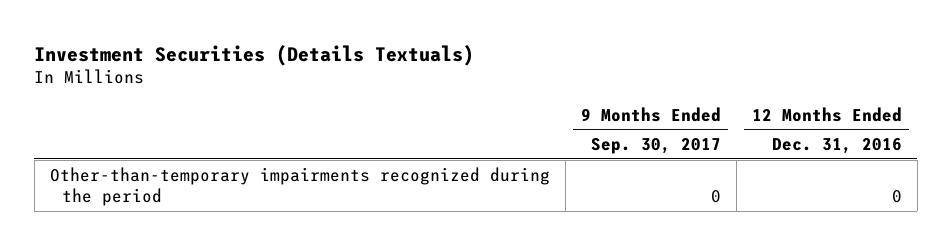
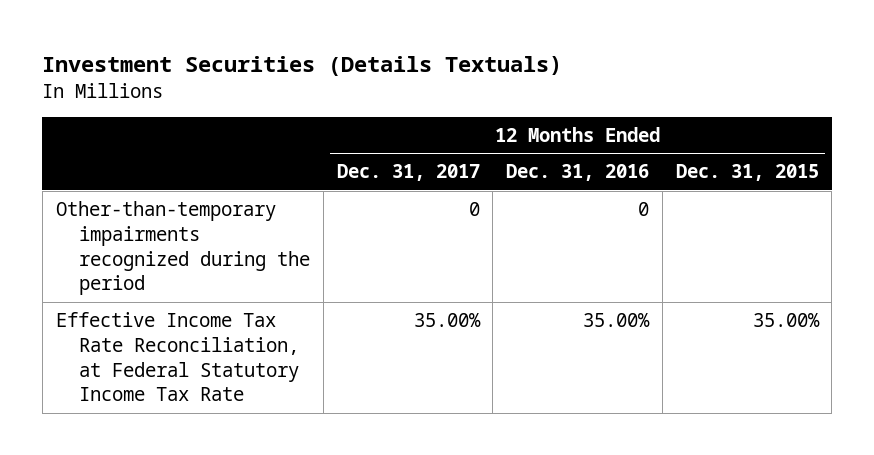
- | 9 Months Ended Sep. 30, 2017 | 12 Months Ended Dec. 31, 2016
+ | 12 Months Ended Dec. 31, 2017 | 12 Months Ended Dec. 31, 2016 | 12 Months Ended Dec. 31, 2015
+ Effective Income Tax Rate Reconciliation, at Federal Statutory Income Tax Rate | 35.00% | 35.00% | 35.00%

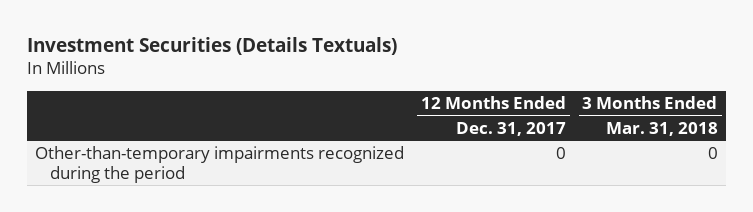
- | 12 Months Ended Dec. 31, 2017 | 12 Months Ended Dec. 31, 2016 | 12 Months Ended Dec. 31, 2015
+ | 12 Months Ended Dec. 31, 2017 | 3 Months Ended Mar. 31, 2018
- Effective Income Tax Rate Reconciliation, at Federal Statutory Income Tax Rate | 35.00% | 35.00% | 35.00%

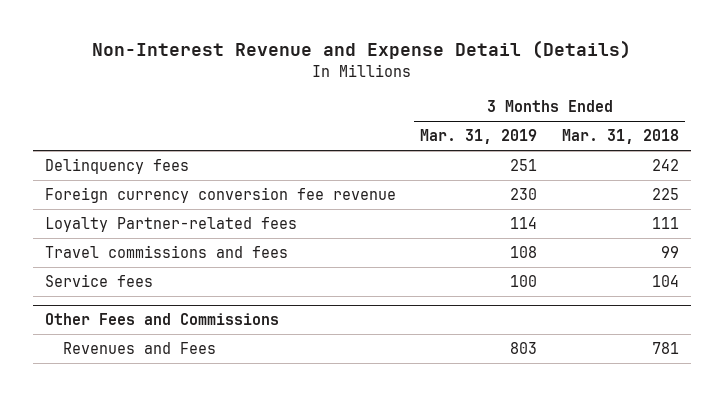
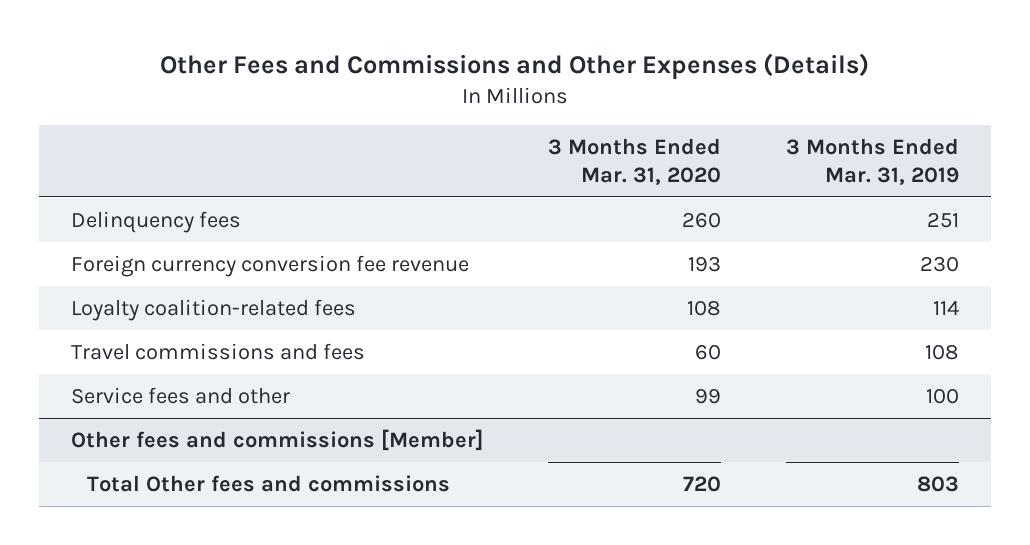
- Non-Interest Revenue and Expense Detail (Details)
+ Other Fees and Commissions and Other Expenses (Details)
- | 3 Months Ended Mar. 31, 2019 | 3 Months Ended Mar. 31, 2018
+ | 3 Months Ended Mar. 31, 2020 | 3 Months Ended Mar. 31, 2019
- Loyalty Partner-related fees | 114 | 111
+ Loyalty coalition-related fees | 108 | 114
- Service fees | 100 | 104
- Other Fees and Commissions
- Revenues and Fees | 803 | 781
+ Service fees and other | 99 | 100
+ Other fees and commissions [Member]
+ Total Other fees and commissions | 720 | 803

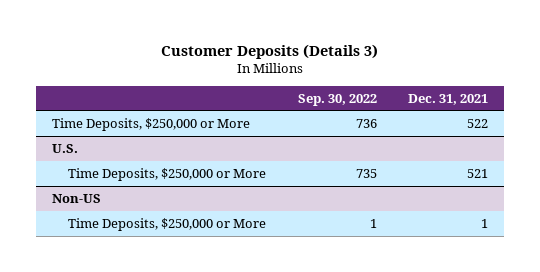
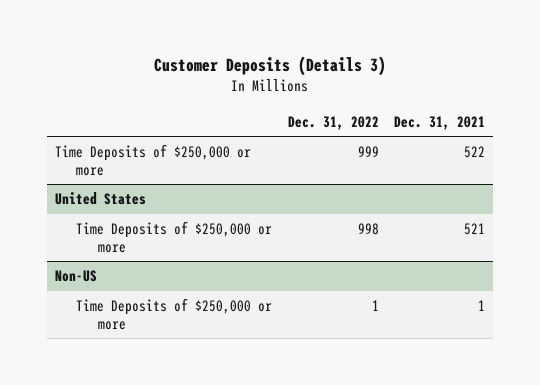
- | Sep. 30, 2022 | Dec. 31, 2021
+ | Dec. 31, 2022 | Dec. 31, 2021
- Time Deposits, $250,000 or More | 736 | 522
- U.S.
- Time Deposits, $250,000 or More | 735 | 521
+ Time Deposits of $250,000 or more | 999 | 522
+ United States
+ Time Deposits of $250,000 or more | 998 | 521
@ Non-US
- Time Deposits, $250,000 or More | 1 | 1
+ Time Deposits of $250,000 or more | 1 | 1

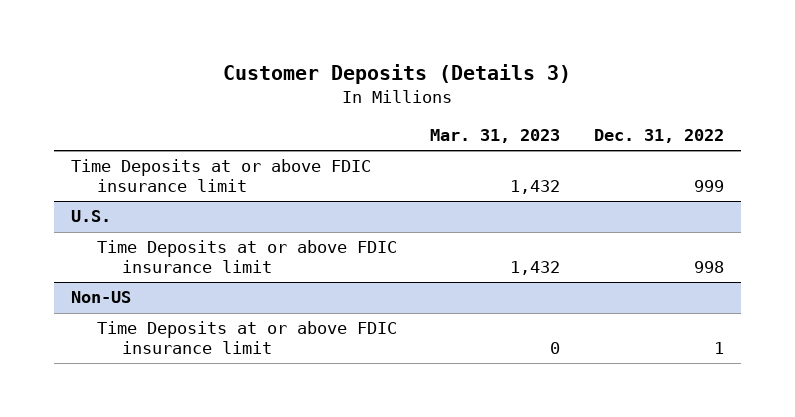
- | Dec. 31, 2022 | Dec. 31, 2021
+ | Mar. 31, 2023 | Dec. 31, 2022
- Time Deposits of $250,000 or more | 999 | 522
- United States
- Time Deposits of $250,000 or more | 998 | 521
+ Time Deposits at or above FDIC insurance limit | 1,432 | 999
+ U.S.
+ Time Deposits at or above FDIC insurance limit | 1,432 | 998
@ Non-US
- Time Deposits of $250,000 or more | 1 | 1
+ Time Deposits at or above FDIC insurance limit | 0 | 1

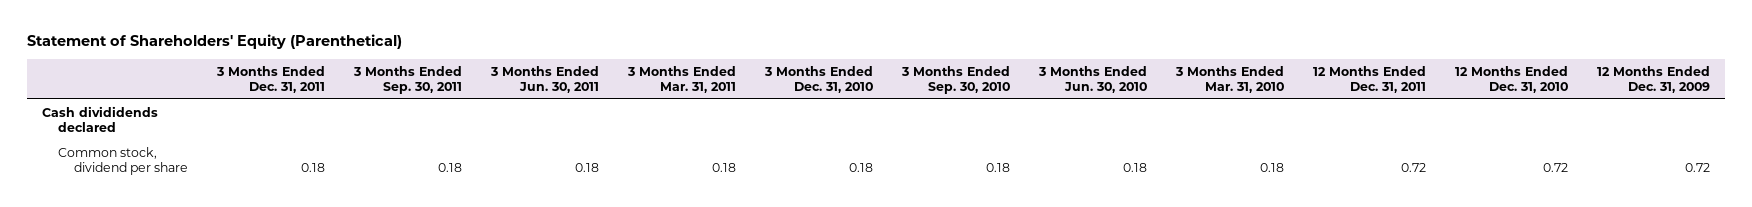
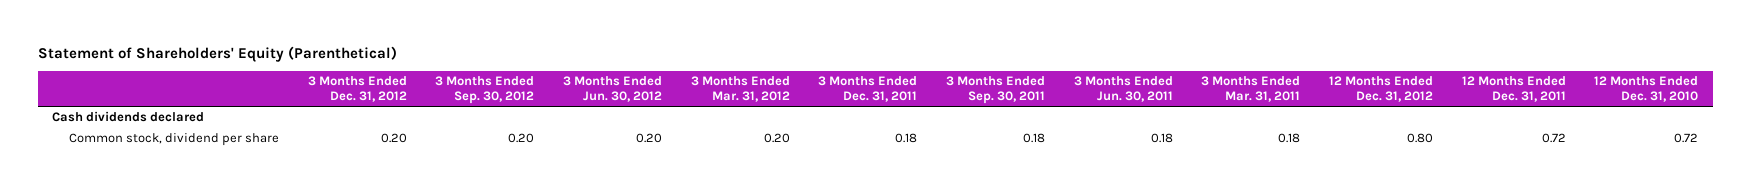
- | 3 Months Ended Dec. 31, 2011 | 3 Months Ended Sep. 30, 2011 | 3 Months Ended Jun. 30, 2011 | 3 Months Ended Mar. 31, 2011 | 3 Months Ended Dec. 31, 2010 | 3 Months Ended Sep. 30, 2010 | 3 Months Ended Jun. 30, 2010 | 3 Months Ended Mar. 31, 2010 | 12 Months Ended Dec. 31, 2011 | 12 Months Ended Dec. 31, 2010 | 12 Months Ended Dec. 31, 2009
+ | 3 Months Ended Dec. 31, 2012 | 3 Months Ended Sep. 30, 2012 | 3 Months Ended Jun. 30, 2012 | 3 Months Ended Mar. 31, 2012 | 3 Months Ended Dec. 31, 2011 | 3 Months Ended Sep. 30, 2011 | 3 Months Ended Jun. 30, 2011 | 3 Months Ended Mar. 31, 2011 | 12 Months Ended Dec. 31, 2012 | 12 Months Ended Dec. 31, 2011 | 12 Months Ended Dec. 31, 2010
- Cash divididends declared
+ Cash dividends declared

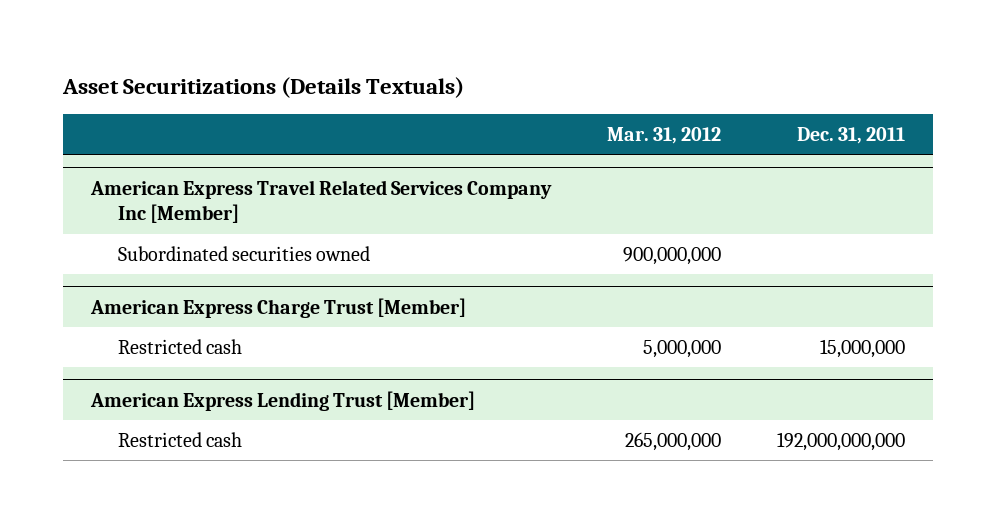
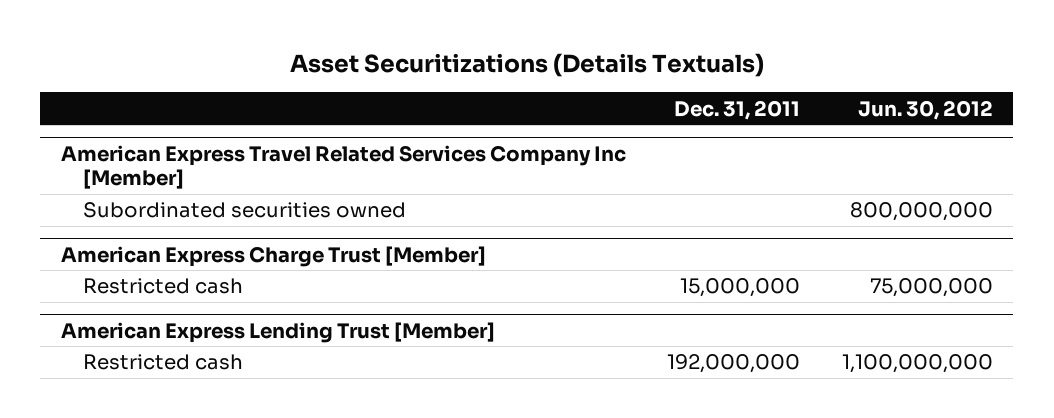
- | Mar. 31, 2012 | Dec. 31, 2011
+ | Dec. 31, 2011 | Jun. 30, 2012
@ American Express Lending Trust [Member]
- Restricted cash | 265,000,000 | 192,000,000,000
+ Restricted cash | 192,000,000 | 1,100,000,000

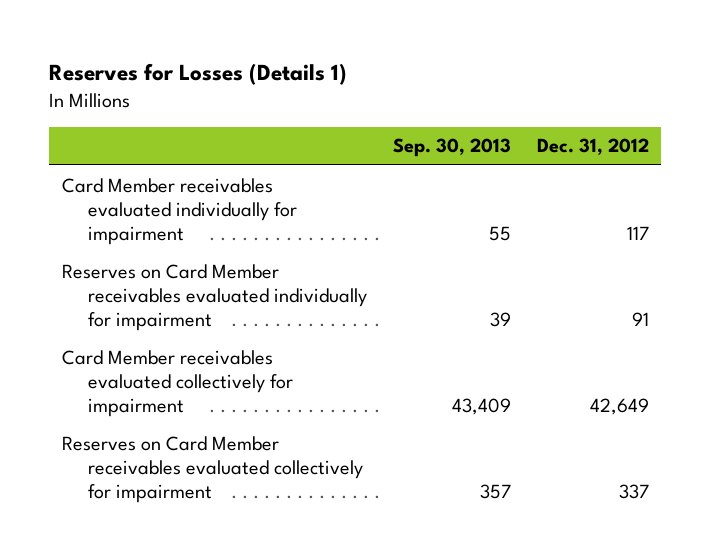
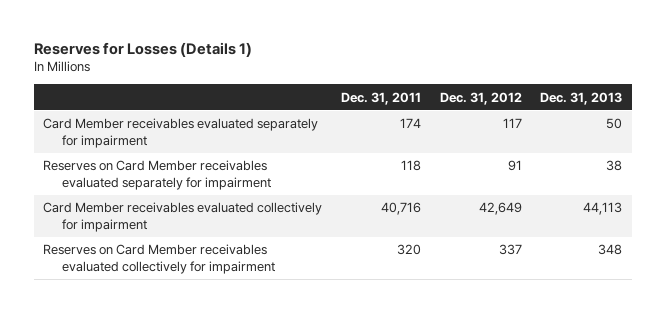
- | Sep. 30, 2013 | Dec. 31, 2012
+ | Dec. 31, 2011 | Dec. 31, 2012 | Dec. 31, 2013
- Card Member receivables evaluated individually for impairment | 55 | 117
- Reserves on Card Member receivables evaluated individually for impairment | 39 | 91
+ Card Member receivables evaluated separately for impairment | 174 | 117 | 50
+ Reserves on Card Member receivables evaluated separately for impairment | 118 | 91 | 38

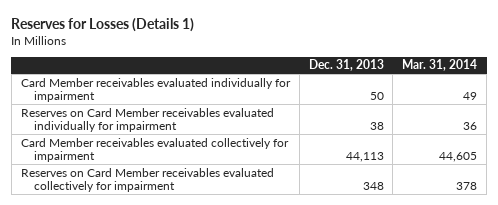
- | Dec. 31, 2011 | Dec. 31, 2012 | Dec. 31, 2013
+ | Dec. 31, 2013 | Mar. 31, 2014
- Card Member receivables evaluated separately for impairment | 174 | 117 | 50
- Reserves on Card Member receivables evaluated separately for impairment | 118 | 91 | 38
+ Card Member receivables evaluated individually for impairment | 50 | 49
+ Reserves on Card Member receivables evaluated individually for impairment | 38 | 36

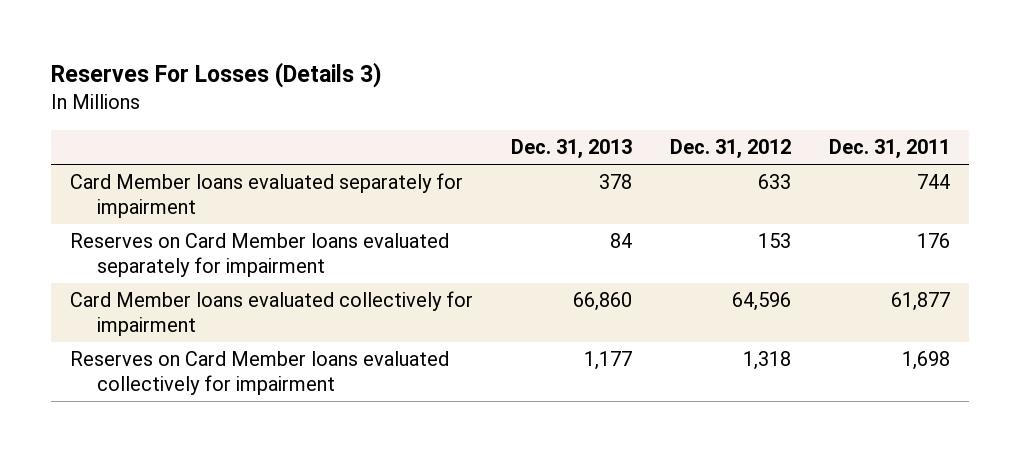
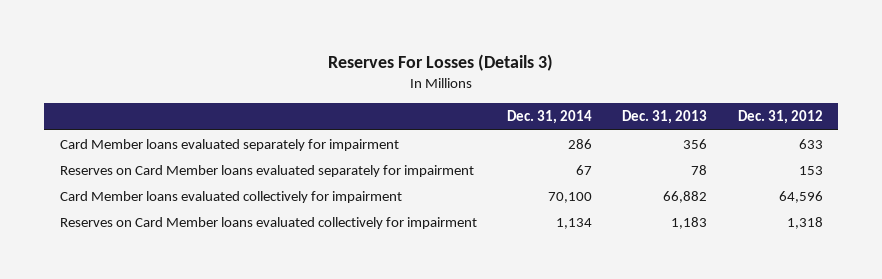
- | Dec. 31, 2013 | Dec. 31, 2012 | Dec. 31, 2011
+ | Dec. 31, 2014 | Dec. 31, 2013 | Dec. 31, 2012
- Card Member loans evaluated separately for impairment | 378 | 633 | 744
- Reserves on Card Member loans evaluated separately for impairment | 84 | 153 | 176
- Card Member loans evaluated collectively for impairment | 66,860 | 64,596 | 61,877
- Reserves on Card Member loans evaluated collectively for impairment | 1,177 | 1,318 | 1,698
+ Card Member loans evaluated separately for impairment | 286 | 356 | 633
+ Reserves on Card Member loans evaluated separately for impairment | 67 | 78 | 153
+ Card Member loans evaluated collectively for impairment | 70,100 | 66,882 | 64,596
+ Reserves on Card Member loans evaluated collectively for impairment | 1,134 | 1,183 | 1,318

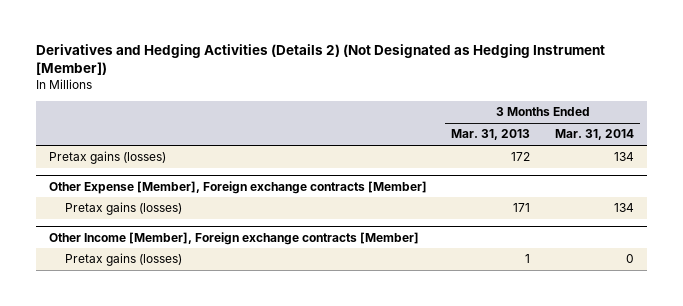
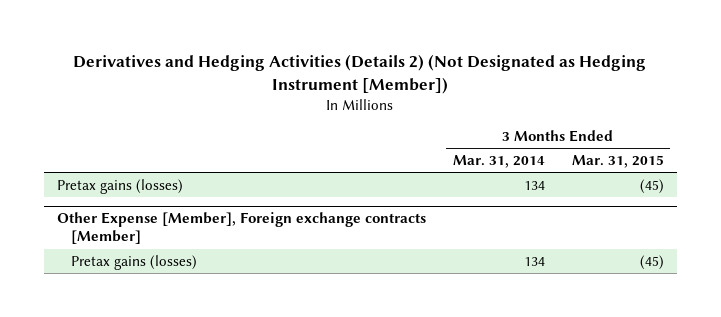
- | 3 Months Ended Mar. 31, 2013 | 3 Months Ended Mar. 31, 2014
+ | 3 Months Ended Mar. 31, 2014 | 3 Months Ended Mar. 31, 2015
- Other Income [Member], Foreign exchange contracts [Member]
- Pretax gains (losses) | 1 | 0

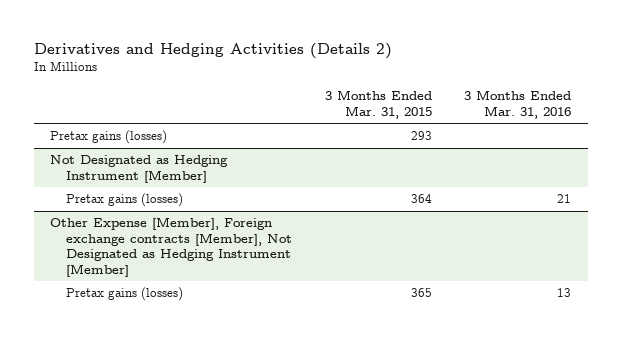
- Derivatives and Hedging Activities (Details 2) (Not Designated as Hedging Instrument [Member])
+ Derivatives and Hedging Activities (Details 2)
- | 3 Months Ended Mar. 31, 2014 | 3 Months Ended Mar. 31, 2015
+ | 3 Months Ended Mar. 31, 2015 | 3 Months Ended Mar. 31, 2016
- Pretax gains (losses) | 134 | (45)
- Other Expense [Member], Foreign exchange contracts [Member]
- Pretax gains (losses) | 134 | (45)
+ Pretax gains (losses) | 293 |
+ Not Designated as Hedging Instrument [Member]
+ Pretax gains (losses) | 364 | 21
+ Other Expense [Member], Foreign exchange contracts [Member], Not Designated as Hedging Instrument [Member]
+ Pretax gains (losses) | 365 | 13

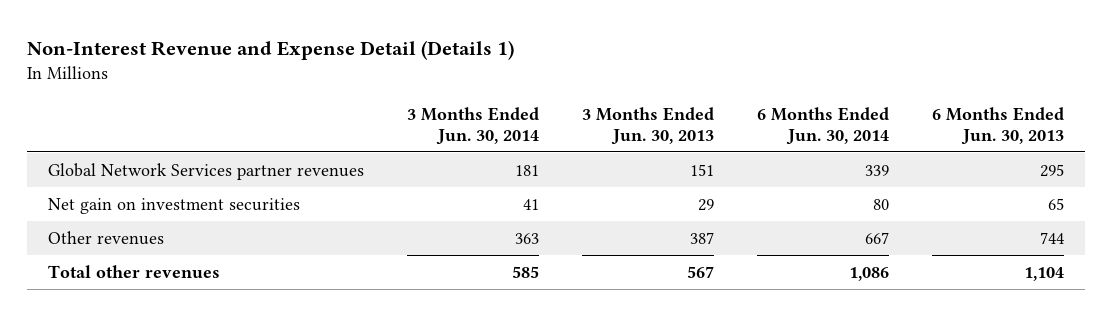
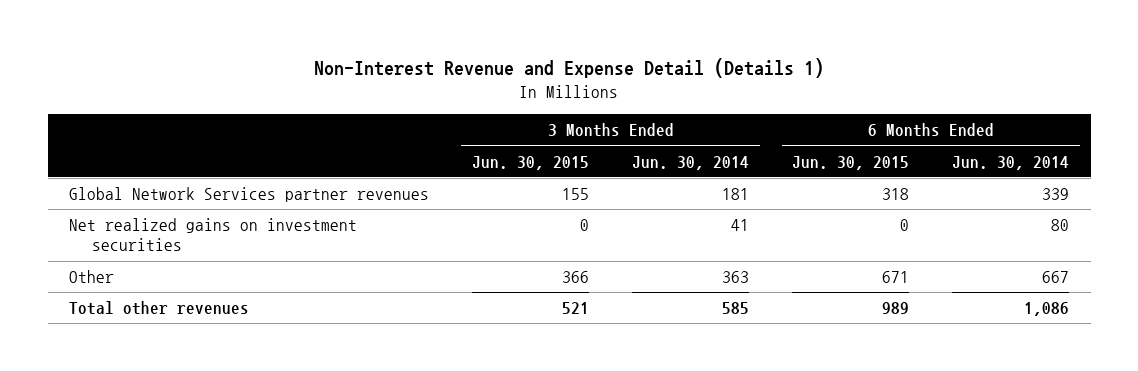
- | 3 Months Ended Jun. 30, 2014 | 3 Months Ended Jun. 30, 2013 | 6 Months Ended Jun. 30, 2014 | 6 Months Ended Jun. 30, 2013
+ | 3 Months Ended Jun. 30, 2015 | 3 Months Ended Jun. 30, 2014 | 6 Months Ended Jun. 30, 2015 | 6 Months Ended Jun. 30, 2014
- Net gain on investment securities | 41 | 29 | 80 | 65
- Other revenues | 363 | 387 | 667 | 744
+ Net realized gains on investment securities | 0 | 41 | 0 | 80
+ Other | 366 | 363 | 671 | 667

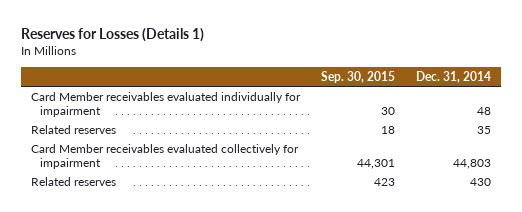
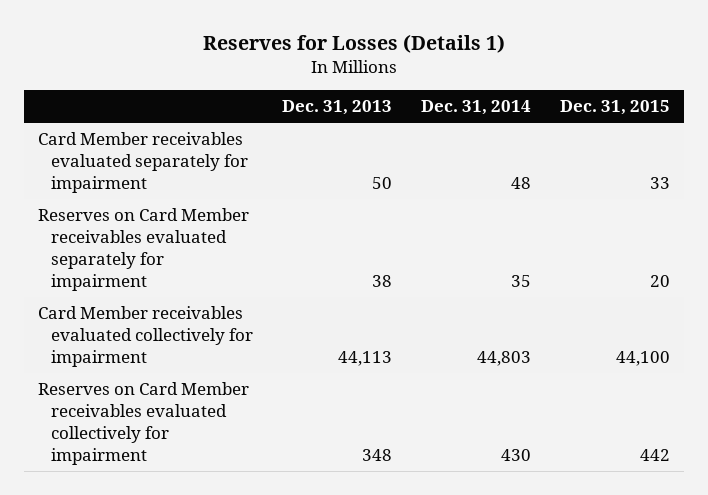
- | Sep. 30, 2015 | Dec. 31, 2014
+ | Dec. 31, 2013 | Dec. 31, 2014 | Dec. 31, 2015
- Card Member receivables evaluated individually for impairment | 30 | 48
- Related reserves | 18 | 35
+ Card Member receivables evaluated separately for impairment | 50 | 48 | 33
+ Reserves on Card Member receivables evaluated separately for impairment | 38 | 35 | 20
- Related reserves | 423 | 430
+ Reserves on Card Member receivables evaluated collectively for impairment | 348 | 430 | 442

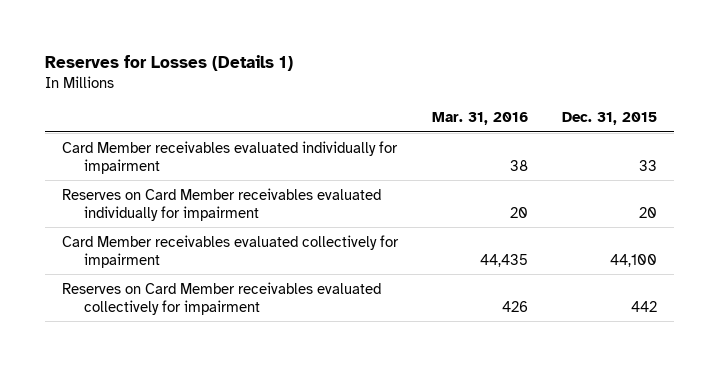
- | Dec. 31, 2013 | Dec. 31, 2014 | Dec. 31, 2015
+ | Mar. 31, 2016 | Dec. 31, 2015
- Card Member receivables evaluated separately for impairment | 50 | 48 | 33
- Reserves on Card Member receivables evaluated separately for impairment | 38 | 35 | 20
+ Card Member receivables evaluated individually for impairment | 38 | 33
+ Reserves on Card Member receivables evaluated individually for impairment | 20 | 20

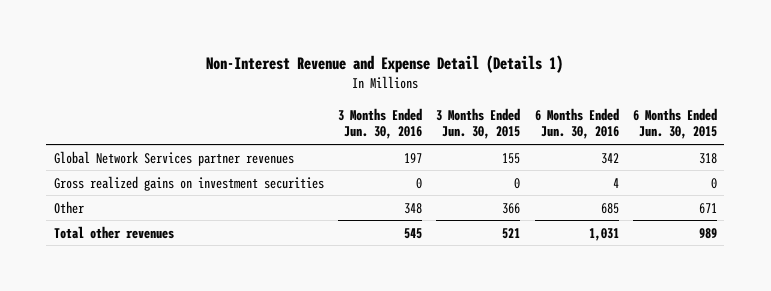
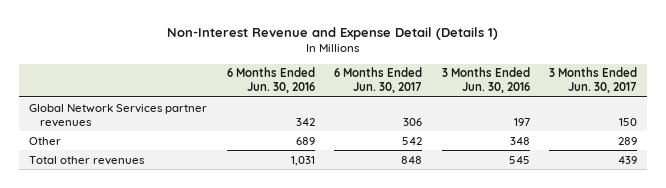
- | 3 Months Ended Jun. 30, 2016 | 3 Months Ended Jun. 30, 2015 | 6 Months Ended Jun. 30, 2016 | 6 Months Ended Jun. 30, 2015
+ | 6 Months Ended Jun. 30, 2016 | 6 Months Ended Jun. 30, 2017 | 3 Months Ended Jun. 30, 2016 | 3 Months Ended Jun. 30, 2017
- Gross realized gains on investment securities | 0 | 0 | 4 | 0
- Other | 348 | 366 | 685 | 671
+ Other | 689 | 542 | 348 | 289

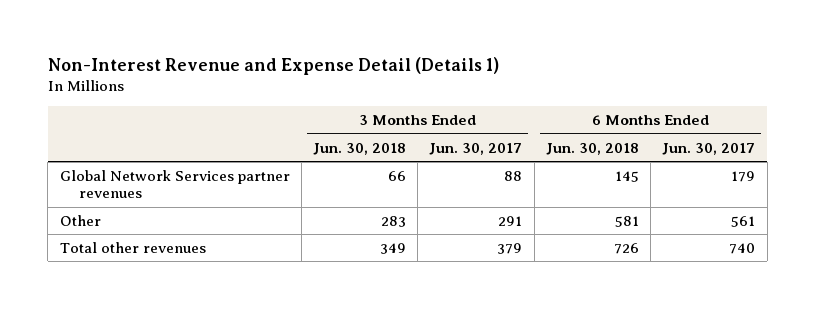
- | 6 Months Ended Jun. 30, 2016 | 6 Months Ended Jun. 30, 2017 | 3 Months Ended Jun. 30, 2016 | 3 Months Ended Jun. 30, 2017
+ | 3 Months Ended Jun. 30, 2018 | 3 Months Ended Jun. 30, 2017 | 6 Months Ended Jun. 30, 2018 | 6 Months Ended Jun. 30, 2017
- Global Network Services partner revenues | 342 | 306 | 197 | 150
- Other | 689 | 542 | 348 | 289
- Total other revenues | 1,031 | 848 | 545 | 439
+ Global Network Services partner revenues | 66 | 88 | 145 | 179
+ Other | 283 | 291 | 581 | 561
+ Total other revenues | 349 | 379 | 726 | 740

